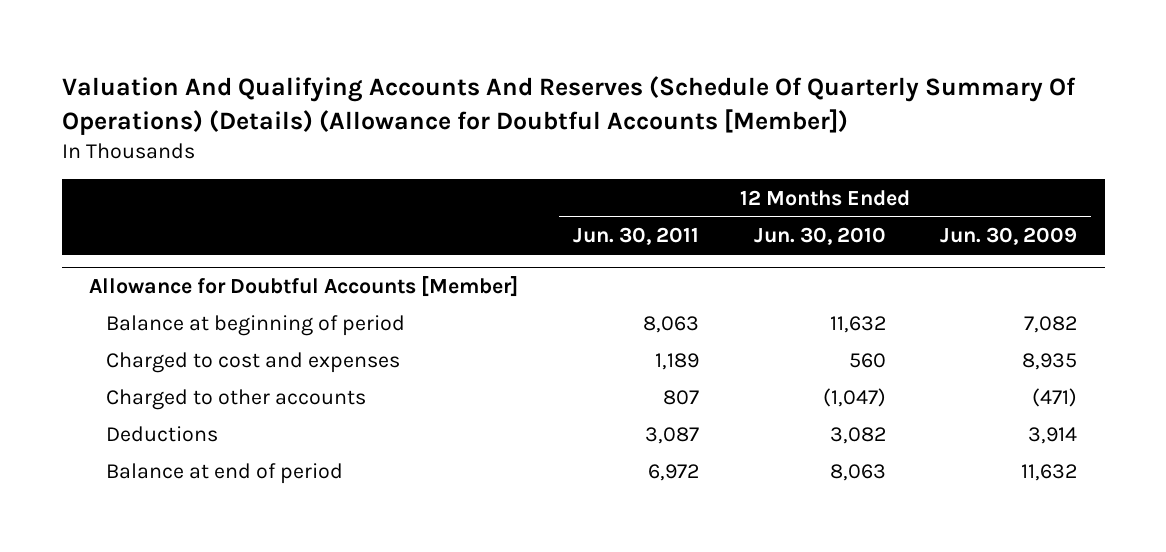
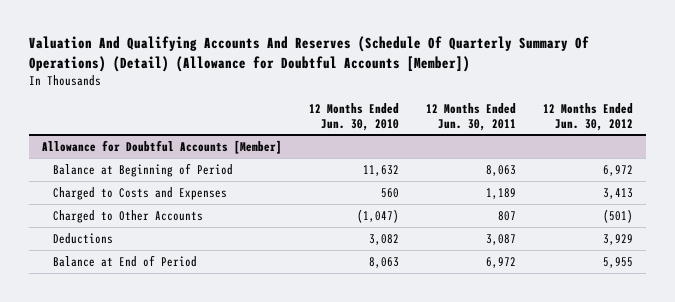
- Valuation And Qualifying Accounts And Reserves (Schedule Of Quarterly Summary Of Operations) (Details) (Allowance for Doubtful Accounts [Member])
+ Valuation And Qualifying Accounts And Reserves (Schedule Of Quarterly Summary Of Operations) (Detail) (Allowance for Doubtful Accounts [Member])
- | 12 Months Ended Jun. 30, 2011 | 12 Months Ended Jun. 30, 2010 | 12 Months Ended Jun. 30, 2009
+ | 12 Months Ended Jun. 30, 2010 | 12 Months Ended Jun. 30, 2011 | 12 Months Ended Jun. 30, 2012
@ Allowance for Doubtful Accounts [Member]
- Balance at beginning of period | 8,063 | 11,632 | 7,082
- Charged to cost and expenses | 1,189 | 560 | 8,935
- Charged to other accounts | 807 | (1,047) | (471)
+ Balance at Beginning of Period | 11,632 | 8,063 | 6,972
+ Charged to Costs and Expenses | 560 | 1,189 | 3,413
+ Charged to Other Accounts | (1,047) | 807 | (501)
- Balance at end of period | 6,972 | 8,063 | 11,632
+ Balance at End of Period | 8,063 | 6,972 | 5,955

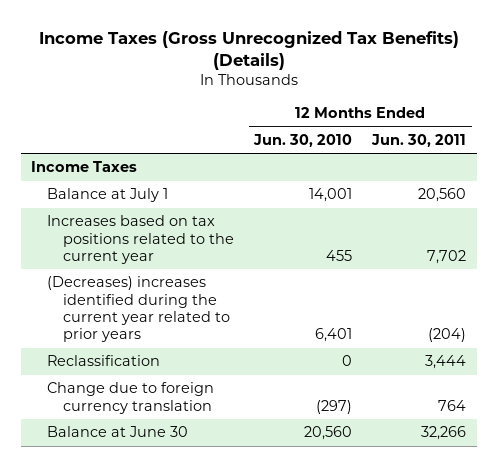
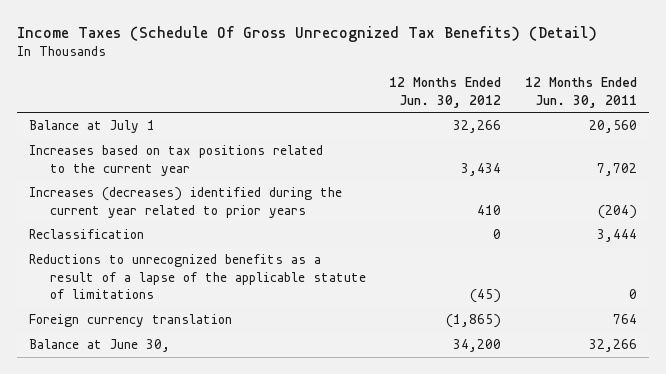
- Income Taxes (Gross Unrecognized Tax Benefits) (Details)
+ Income Taxes (Schedule Of Gross Unrecognized Tax Benefits) (Detail)
- | 12 Months Ended Jun. 30, 2010 | 12 Months Ended Jun. 30, 2011
+ | 12 Months Ended Jun. 30, 2012 | 12 Months Ended Jun. 30, 2011
- Income Taxes
- (Decreases) increases identified during the current year related to prior years | 6,401 | (204)
+ Increases (decreases) identified during the current year related to prior years | 410 | (204)
- Change due to foreign currency translation | (297) | 764
- Balance at June 30 | 20,560 | 32,266
+ Reductions to unrecognized benefits as a result of a lapse of the applicable statute of limitations | (45) | 0
+ Foreign currency translation | (1,865) | 764
+ Balance at June 30, | 34,200 | 32,266

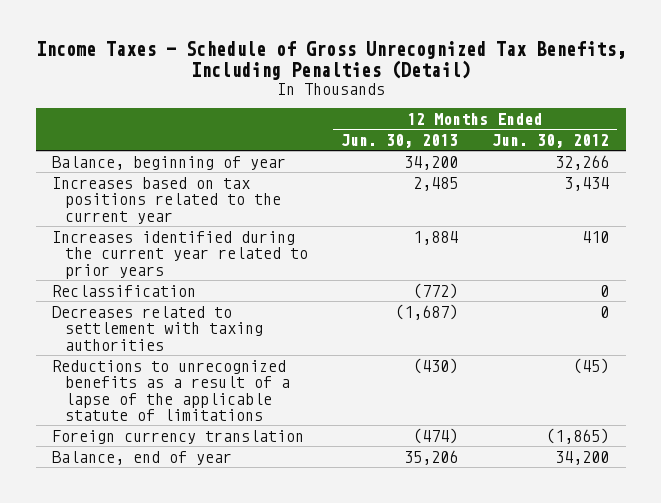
- Income Taxes (Schedule Of Gross Unrecognized Tax Benefits) (Detail)
+ Income Taxes - Schedule of Gross Unrecognized Tax Benefits, Including Penalties (Detail)
- | 12 Months Ended Jun. 30, 2012 | 12 Months Ended Jun. 30, 2011
+ | 12 Months Ended Jun. 30, 2013 | 12 Months Ended Jun. 30, 2012
- Balance at July 1 | 32,266 | 20,560
+ Balance, beginning of year | 34,200 | 32,266
- Increases (decreases) identified during the current year related to prior years | 410 | (204)
+ Increases identified during the current year related to prior years | 1,884 | 410
+ Decreases related to settlement with taxing authorities | (1,687) | 0
- Balance at June 30, | 34,200 | 32,266
+ Balance, end of year | 35,206 | 34,200

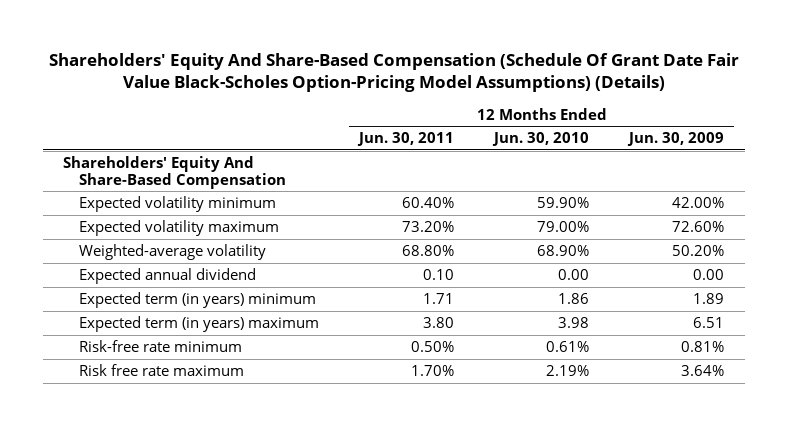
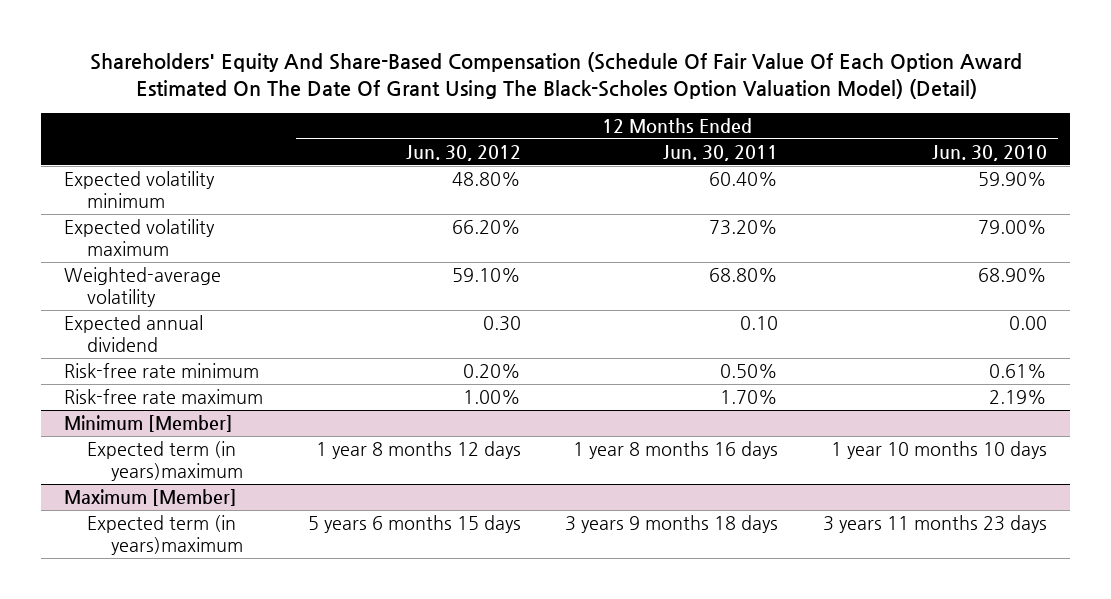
- Shareholders' Equity And Share-Based Compensation (Schedule Of Grant Date Fair Value Black-Scholes Option-Pricing Model Assumptions) (Details)
+ Shareholders' Equity And Share-Based Compensation (Schedule Of Fair Value Of Each Option Award Estimated On The Date Of Grant Using The Black-Scholes Option Valuation Model) (Detail)
- | 12 Months Ended Jun. 30, 2011 | 12 Months Ended Jun. 30, 2010 | 12 Months Ended Jun. 30, 2009
+ | 12 Months Ended Jun. 30, 2012 | 12 Months Ended Jun. 30, 2011 | 12 Months Ended Jun. 30, 2010
- Shareholders' Equity And Share-Based Compensation
- Expected term (in years) minimum | 1.71 | 1.86 | 1.89
- Expected term (in years) maximum | 3.80 | 3.98 | 6.51
- Risk free rate maximum | 1.70% | 2.19% | 3.64%
+ Risk-free rate maximum | 1.00% | 1.70% | 2.19%
+ Minimum [Member]
+ Expected term (in years)maximum | 1 year 8 months 12 days | 1 year 8 months 16 days | 1 year 10 months 10 days
+ Maximum [Member]
+ Expected term (in years)maximum | 5 years 6 months 15 days | 3 years 9 months 18 days | 3 years 11 months 23 days

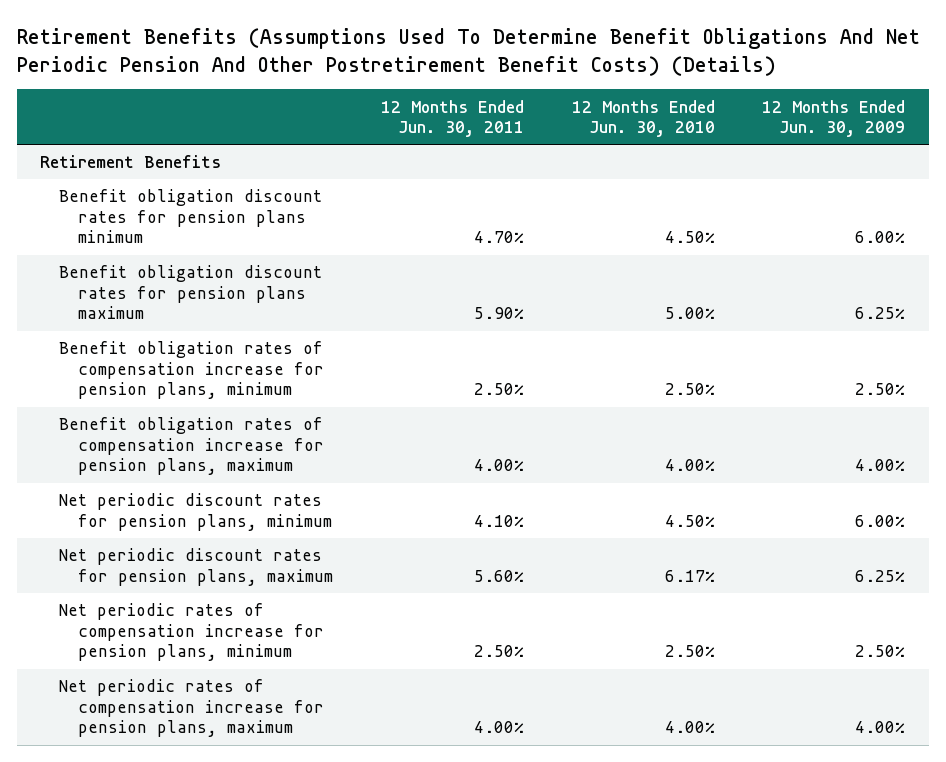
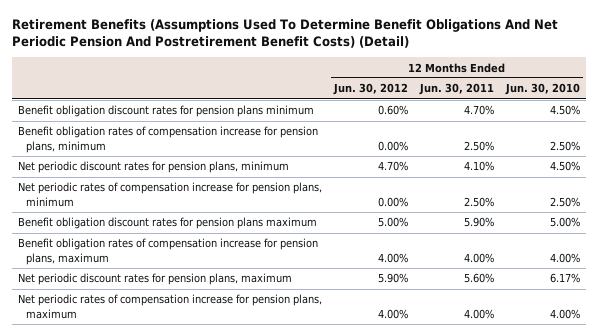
- Retirement Benefits (Assumptions Used To Determine Benefit Obligations And Net Periodic Pension And Other Postretirement Benefit Costs) (Details)
+ Retirement Benefits (Assumptions Used To Determine Benefit Obligations And Net Periodic Pension And Postretirement Benefit Costs) (Detail)
- | 12 Months Ended Jun. 30, 2011 | 12 Months Ended Jun. 30, 2010 | 12 Months Ended Jun. 30, 2009
+ | 12 Months Ended Jun. 30, 2012 | 12 Months Ended Jun. 30, 2011 | 12 Months Ended Jun. 30, 2010
- Retirement Benefits
moved down: Benefit obligation discount rates for pension plans maximum | 5.00% | 5.90% | 5.00%
moved down: Benefit obligation rates of compensation increase for pension plans, maximum | 4.00% | 4.00% | 4.00%
moved down: Net periodic discount rates for pension plans, maximum | 5.90% | 5.60% | 6.17%

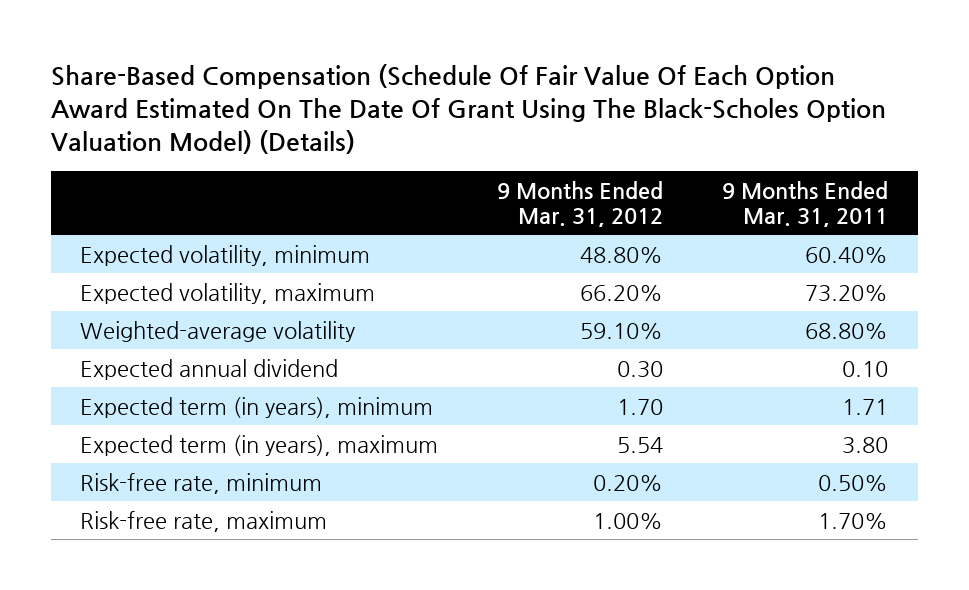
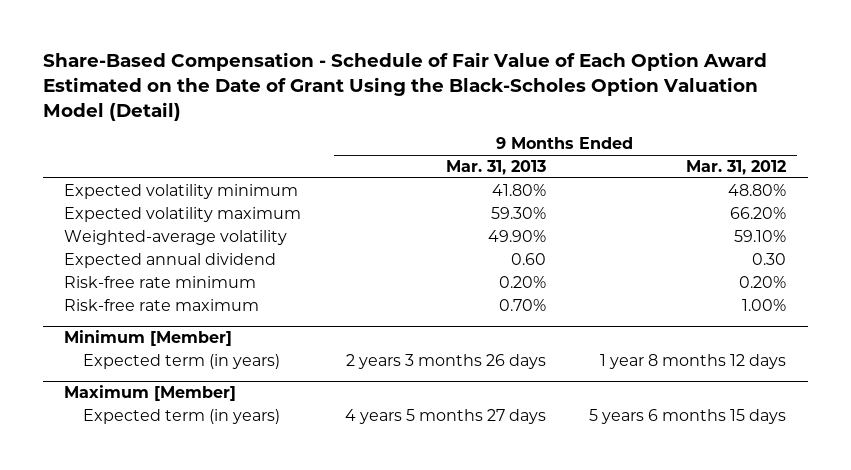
- Share-Based Compensation (Schedule Of Fair Value Of Each Option Award Estimated On The Date Of Grant Using The Black-Scholes Option Valuation Model) (Details)
+ Share-Based Compensation - Schedule of Fair Value of Each Option Award Estimated on the Date of Grant Using the Black-Scholes Option Valuation Model (Detail)
- | 9 Months Ended Mar. 31, 2012 | 9 Months Ended Mar. 31, 2011
+ | 9 Months Ended Mar. 31, 2013 | 9 Months Ended Mar. 31, 2012
- Expected volatility, minimum | 48.80% | 60.40%
- Expected volatility, maximum | 66.20% | 73.20%
+ Expected volatility minimum | 41.80% | 48.80%
+ Expected volatility maximum | 59.30% | 66.20%
- Expected term (in years), minimum | 1.70 | 1.71
- Expected term (in years), maximum | 5.54 | 3.80
- Risk-free rate, minimum | 0.20% | 0.50%
- Risk-free rate, maximum | 1.00% | 1.70%
+ Risk-free rate minimum | 0.20% | 0.20%
+ Risk-free rate maximum | 0.70% | 1.00%
+ Minimum [Member]
+ Expected term (in years) | 2 years 3 months 26 days | 1 year 8 months 12 days
+ Maximum [Member]
+ Expected term (in years) | 4 years 5 months 27 days | 5 years 6 months 15 days

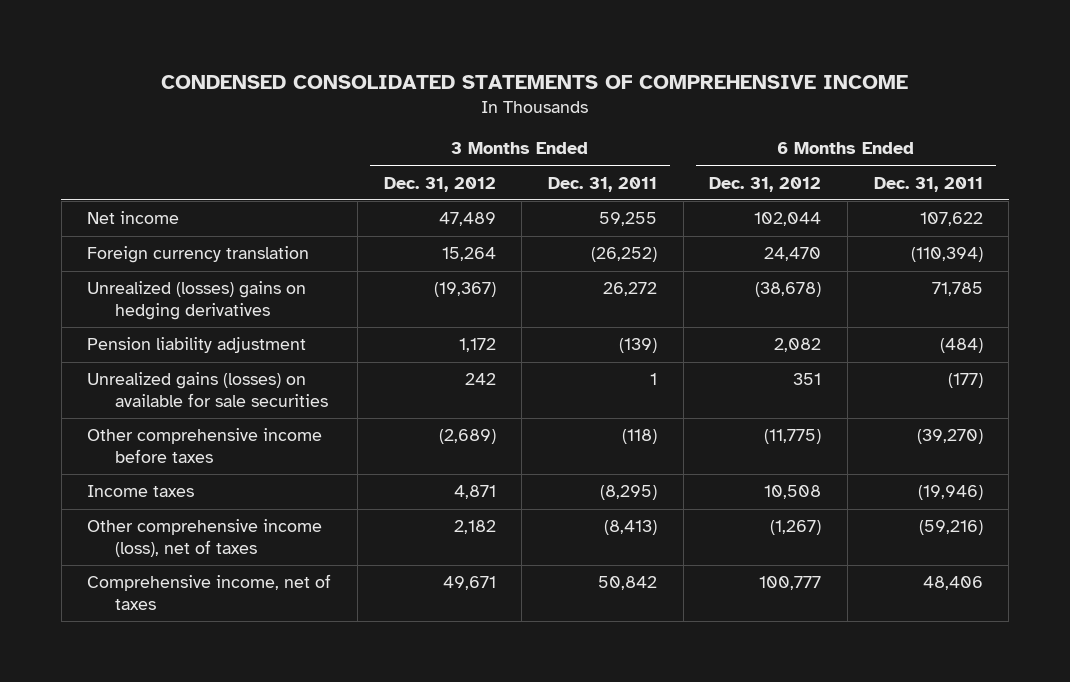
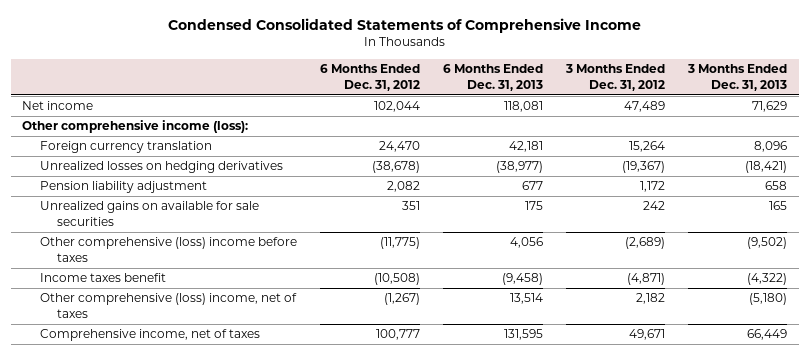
- CONDENSED CONSOLIDATED STATEMENTS OF COMPREHENSIVE INCOME
+ Condensed Consolidated Statements of Comprehensive Income
- | 3 Months Ended Dec. 31, 2012 | 3 Months Ended Dec. 31, 2011 | 6 Months Ended Dec. 31, 2012 | 6 Months Ended Dec. 31, 2011
+ | 6 Months Ended Dec. 31, 2012 | 6 Months Ended Dec. 31, 2013 | 3 Months Ended Dec. 31, 2012 | 3 Months Ended Dec. 31, 2013
+ Other comprehensive income (loss):
- Unrealized (losses) gains on hedging derivatives | (19,367) | 26,272 | (38,678) | 71,785
+ Unrealized losses on hedging derivatives | (38,678) | (38,977) | (19,367) | (18,421)
- Unrealized gains (losses) on available for sale securities | 242 | 1 | 351 | (177)
- Other comprehensive income before taxes | (2,689) | (118) | (11,775) | (39,270)
- Income taxes | 4,871 | (8,295) | 10,508 | (19,946)
- Other comprehensive income (loss), net of taxes | 2,182 | (8,413) | (1,267) | (59,216)
+ Unrealized gains on available for sale securities | 351 | 175 | 242 | 165
+ Other comprehensive (loss) income before taxes | (11,775) | 4,056 | (2,689) | (9,502)
+ Income taxes benefit | (10,508) | (9,458) | (4,871) | (4,322)
+ Other comprehensive (loss) income, net of taxes | (1,267) | 13,514 | 2,182 | (5,180)

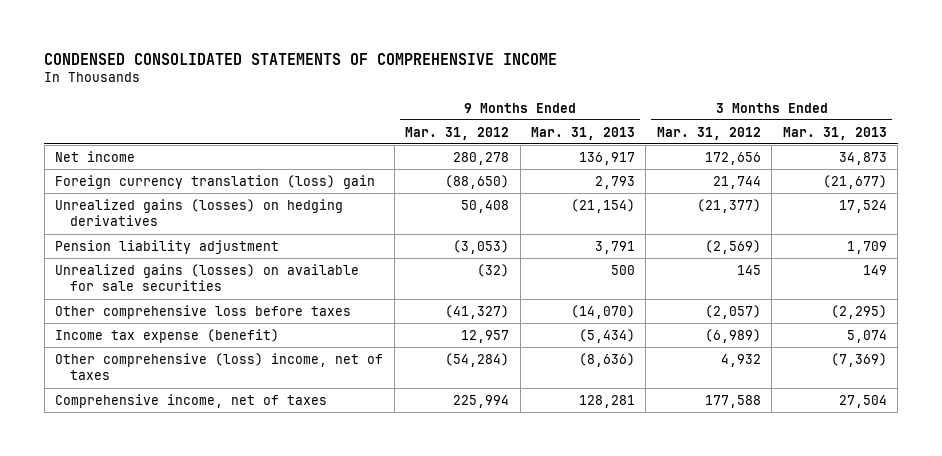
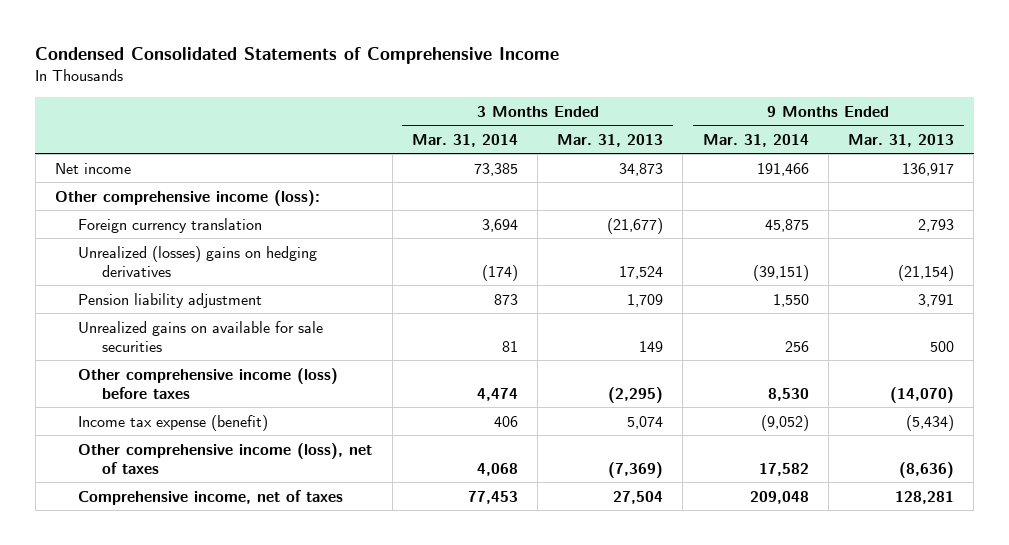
- CONDENSED CONSOLIDATED STATEMENTS OF COMPREHENSIVE INCOME
+ Condensed Consolidated Statements of Comprehensive Income
- | 9 Months Ended Mar. 31, 2012 | 9 Months Ended Mar. 31, 2013 | 3 Months Ended Mar. 31, 2012 | 3 Months Ended Mar. 31, 2013
+ | 3 Months Ended Mar. 31, 2014 | 3 Months Ended Mar. 31, 2013 | 9 Months Ended Mar. 31, 2014 | 9 Months Ended Mar. 31, 2013
- Foreign currency translation (loss) gain | (88,650) | 2,793 | 21,744 | (21,677)
- Unrealized gains (losses) on hedging derivatives | 50,408 | (21,154) | (21,377) | 17,524
+ Other comprehensive income (loss):
+ Foreign currency translation | 3,694 | (21,677) | 45,875 | 2,793
+ Unrealized (losses) gains on hedging derivatives | (174) | 17,524 | (39,151) | (21,154)
- Unrealized gains (losses) on available for sale securities | (32) | 500 | 145 | 149
- Other comprehensive loss before taxes | (41,327) | (14,070) | (2,057) | (2,295)
+ Unrealized gains on available for sale securities | 81 | 149 | 256 | 500
+ Other comprehensive income (loss) before taxes | 4,474 | (2,295) | 8,530 | (14,070)
- Other comprehensive (loss) income, net of taxes | (54,284) | (8,636) | 4,932 | (7,369)
+ Other comprehensive income (loss), net of taxes | 4,068 | (7,369) | 17,582 | (8,636)

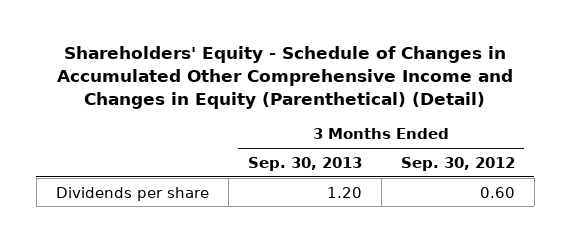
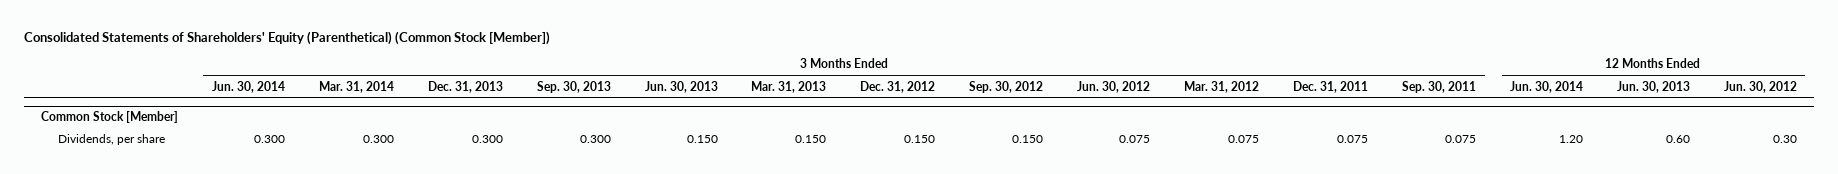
- Shareholders' Equity - Schedule of Changes in Accumulated Other Comprehensive Income and Changes in Equity (Parenthetical) (Detail)
+ Consolidated Statements of Shareholders' Equity (Parenthetical) (Common Stock [Member])
- | 3 Months Ended Sep. 30, 2013 | 3 Months Ended Sep. 30, 2012
+ | 3 Months Ended Jun. 30, 2014 | 3 Months Ended Mar. 31, 2014 | 3 Months Ended Dec. 31, 2013 | 3 Months Ended Sep. 30, 2013 | 3 Months Ended Jun. 30, 2013 | 3 Months Ended Mar. 31, 2013 | 3 Months Ended Dec. 31, 2012 | 3 Months Ended Sep. 30, 2012 | 3 Months Ended Jun. 30, 2012 | 3 Months Ended Mar. 31, 2012 | 3 Months Ended Dec. 31, 2011 | 3 Months Ended Sep. 30, 2011 | 12 Months Ended Jun. 30, 2014 | 12 Months Ended Jun. 30, 2013 | 12 Months Ended Jun. 30, 2012
- Dividends per share | 1.20 | 0.60
+ Common Stock [Member]
+ Dividends, per share | 0.300 | 0.300 | 0.300 | 0.300 | 0.150 | 0.150 | 0.150 | 0.150 | 0.075 | 0.075 | 0.075 | 0.075 | 1.20 | 0.60 | 0.30

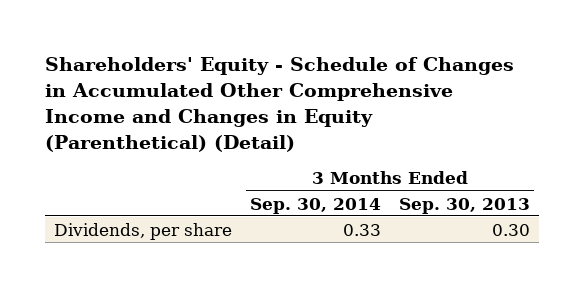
- Consolidated Statements of Shareholders' Equity (Parenthetical) (Common Stock [Member])
+ Shareholders' Equity - Schedule of Changes in Accumulated Other Comprehensive Income and Changes in Equity (Parenthetical) (Detail)
- | 3 Months Ended Jun. 30, 2014 | 3 Months Ended Mar. 31, 2014 | 3 Months Ended Dec. 31, 2013 | 3 Months Ended Sep. 30, 2013 | 3 Months Ended Jun. 30, 2013 | 3 Months Ended Mar. 31, 2013 | 3 Months Ended Dec. 31, 2012 | 3 Months Ended Sep. 30, 2012 | 3 Months Ended Jun. 30, 2012 | 3 Months Ended Mar. 31, 2012 | 3 Months Ended Dec. 31, 2011 | 3 Months Ended Sep. 30, 2011 | 12 Months Ended Jun. 30, 2014 | 12 Months Ended Jun. 30, 2013 | 12 Months Ended Jun. 30, 2012
+ | 3 Months Ended Sep. 30, 2014 | 3 Months Ended Sep. 30, 2013
- Common Stock [Member]
- Dividends, per share | 0.300 | 0.300 | 0.300 | 0.300 | 0.150 | 0.150 | 0.150 | 0.150 | 0.075 | 0.075 | 0.075 | 0.075 | 1.20 | 0.60 | 0.30
+ Dividends, per share | 0.33 | 0.30

